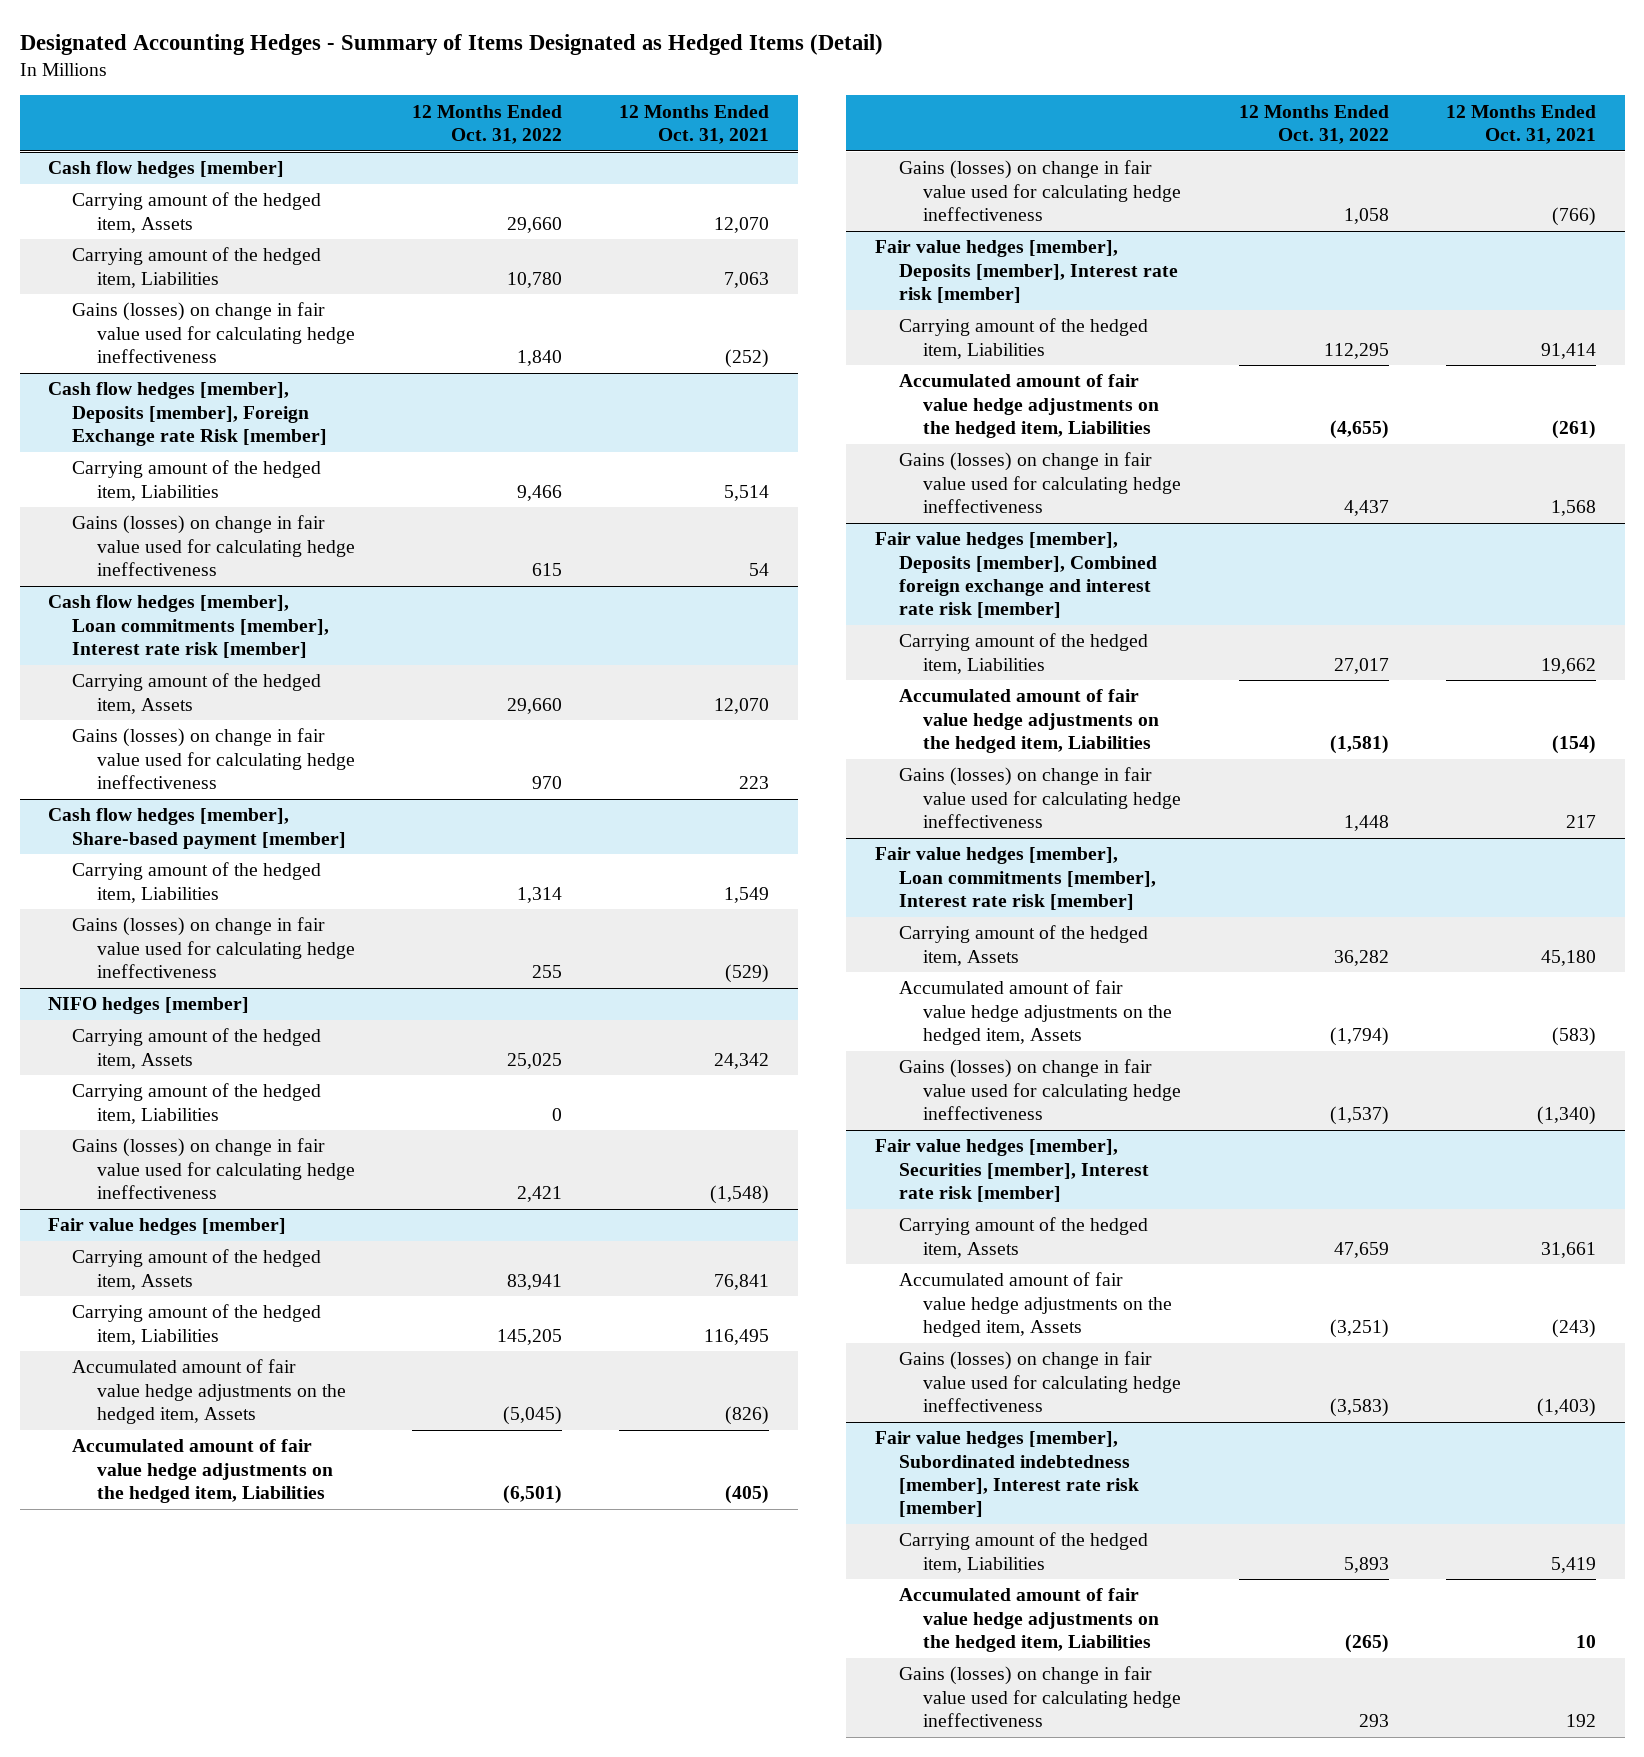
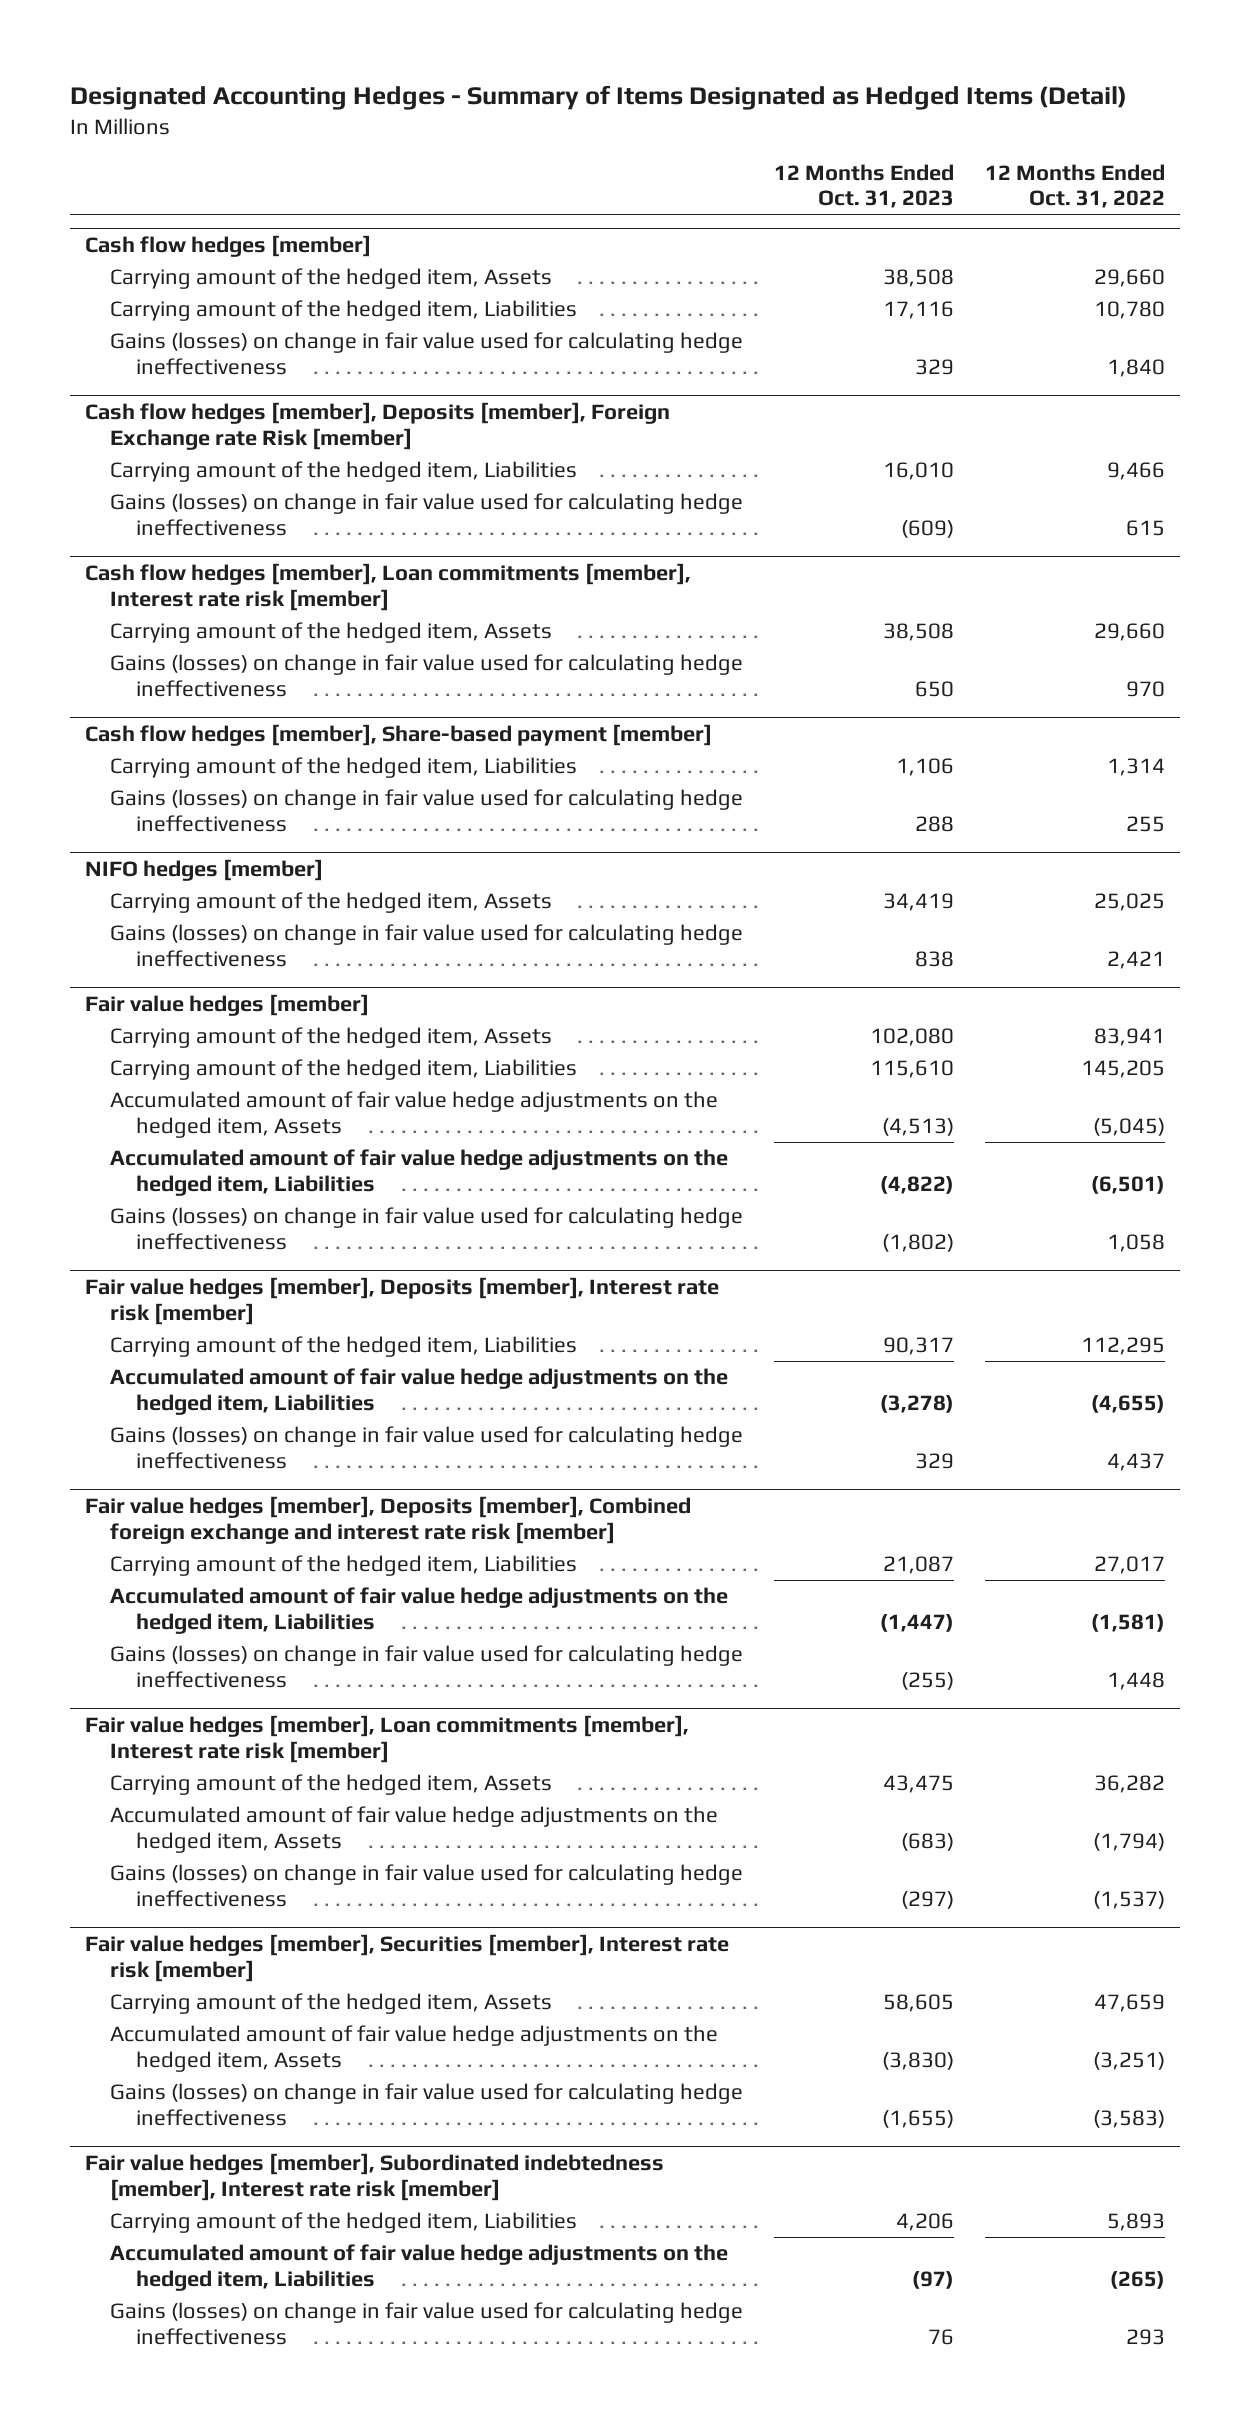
- | 12 Months Ended Oct. 31, 2022 | 12 Months Ended Oct. 31, 2021
+ | 12 Months Ended Oct. 31, 2023 | 12 Months Ended Oct. 31, 2022
@ NIFO hedges [member]
- Carrying amount of the hedged item, Liabilities | 0 |

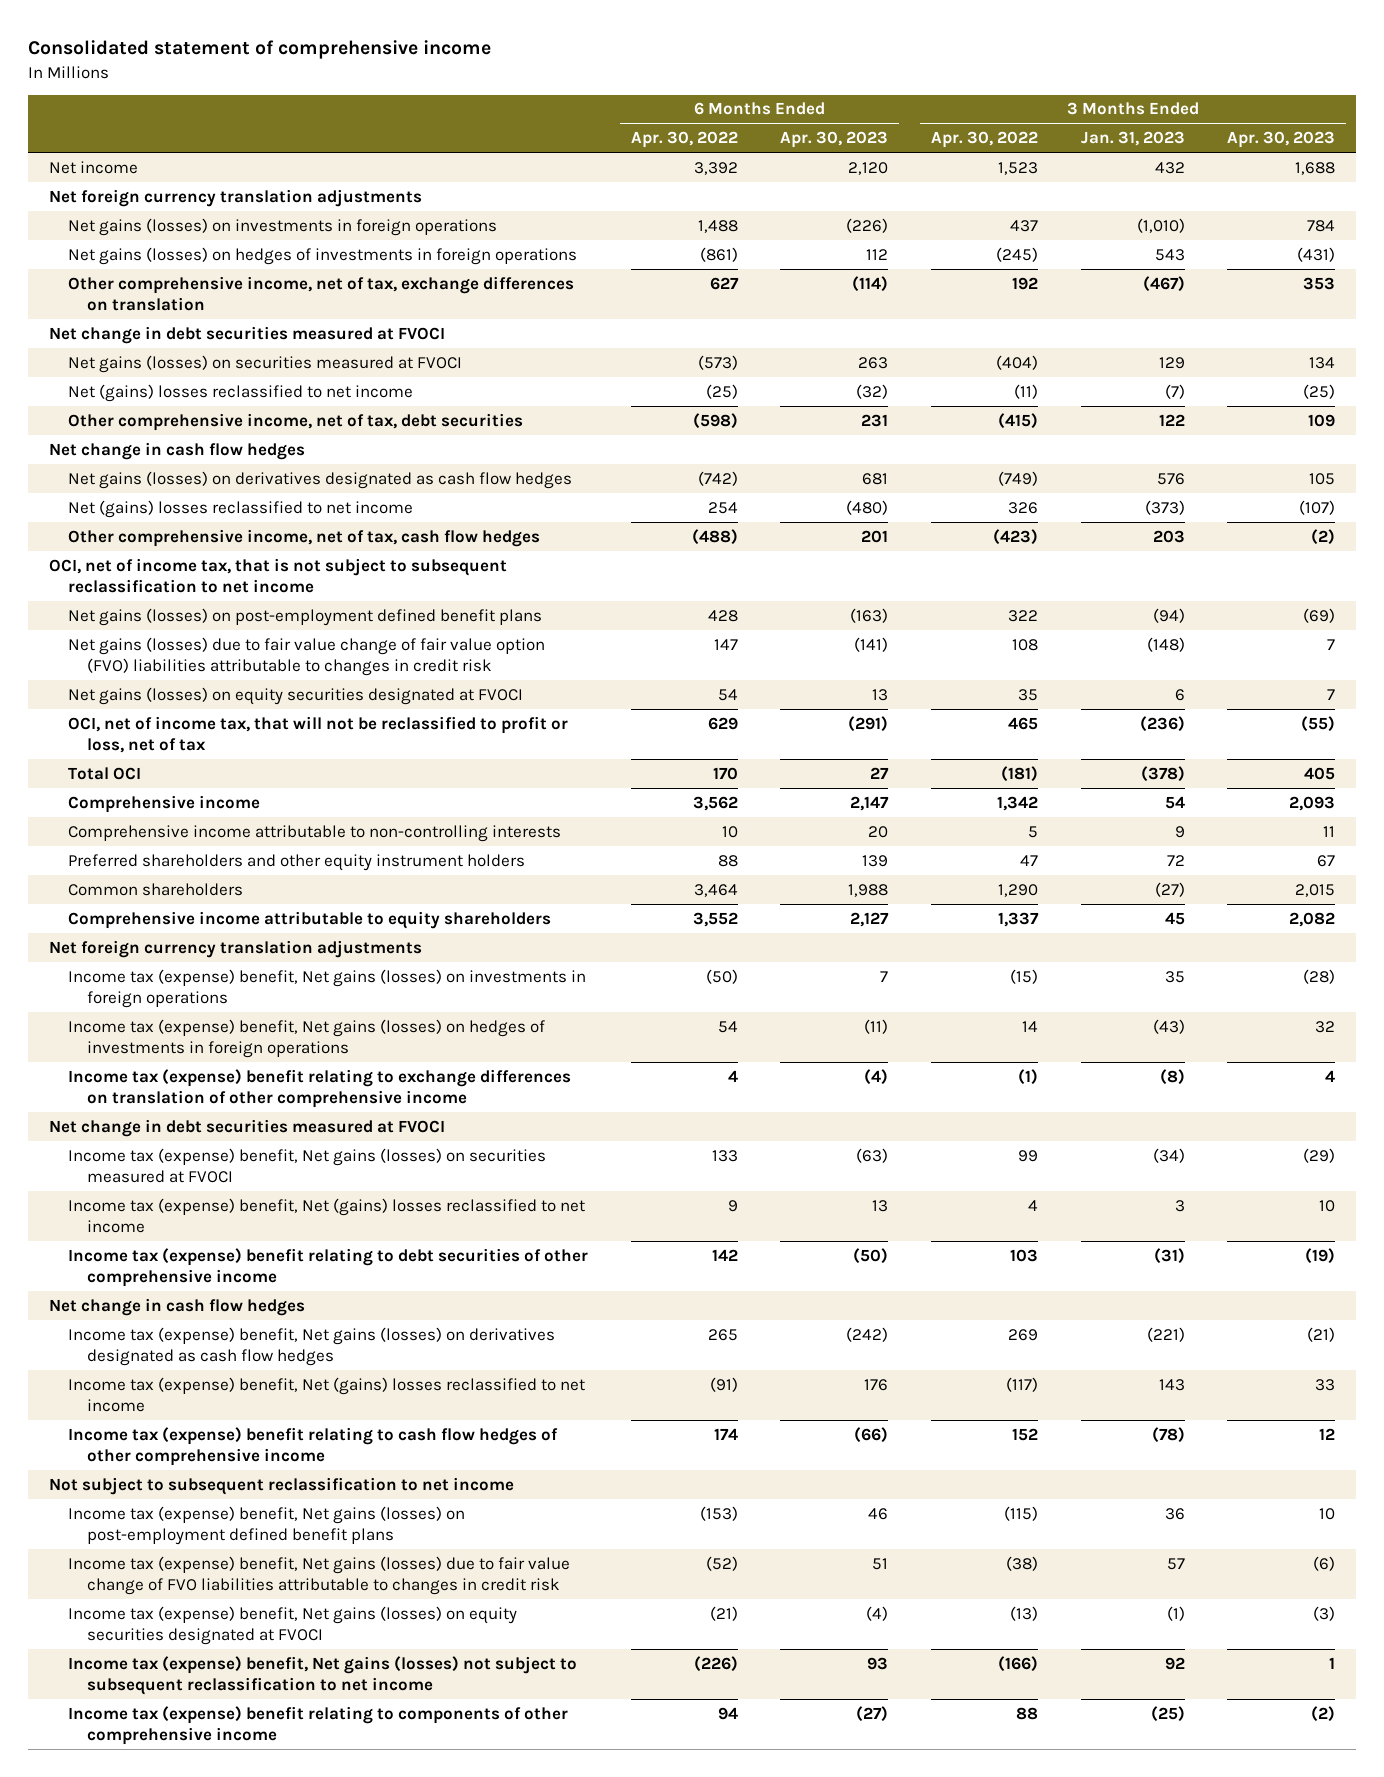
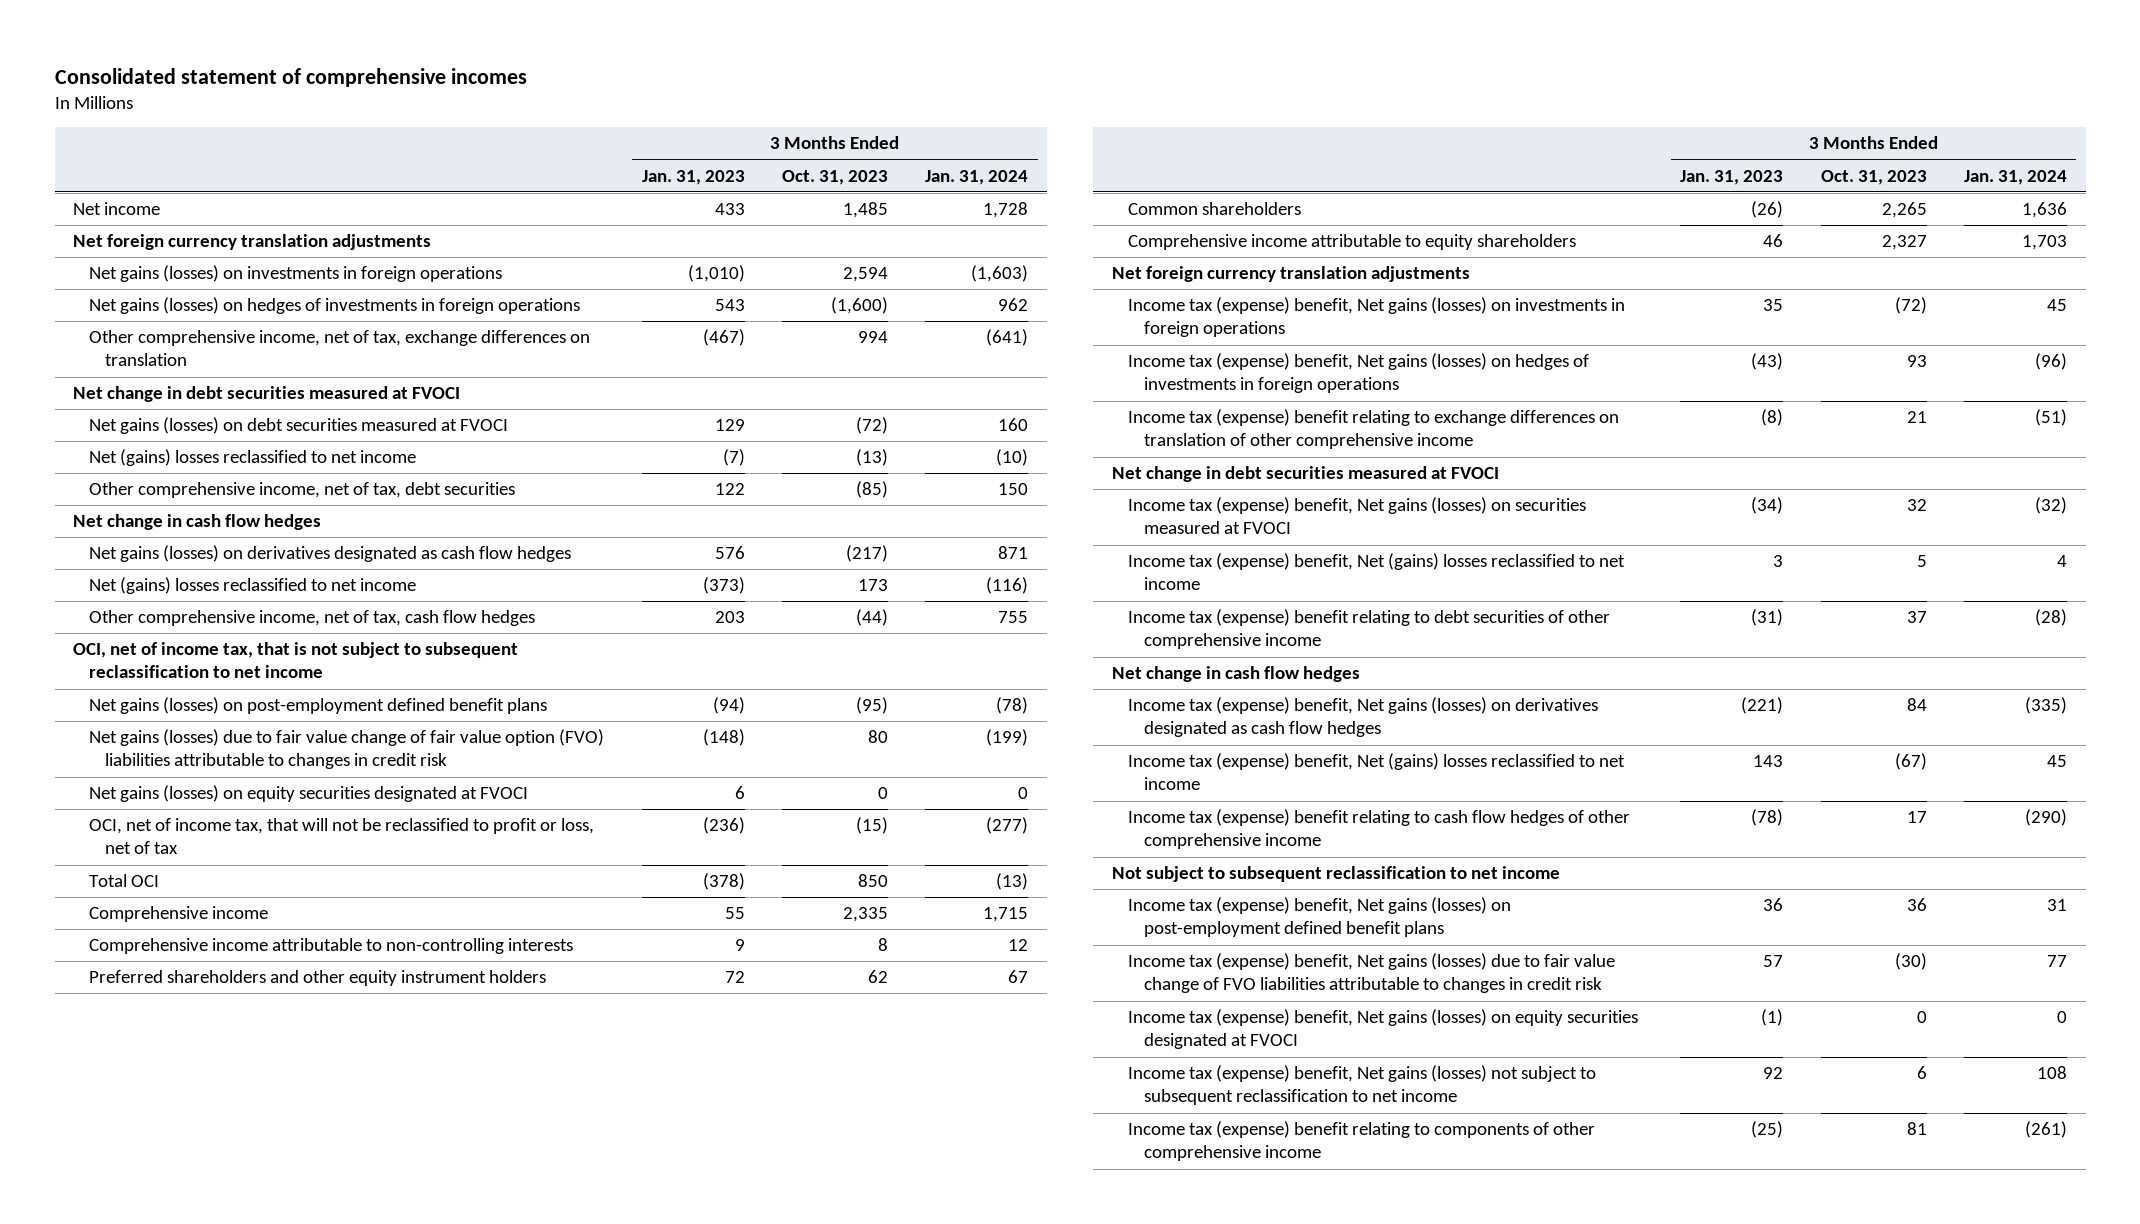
- Consolidated statement of comprehensive income
+ Consolidated statement of comprehensive incomes
- | 6 Months Ended Apr. 30, 2022 | 6 Months Ended Apr. 30, 2023 | 3 Months Ended Apr. 30, 2022 | 3 Months Ended Jan. 31, 2023 | 3 Months Ended Apr. 30, 2023
+ | 3 Months Ended Jan. 31, 2023 | 3 Months Ended Oct. 31, 2023 | 3 Months Ended Jan. 31, 2024
- Net income | 3,392 | 2,120 | 1,523 | 432 | 1,688
+ Net income | 433 | 1,485 | 1,728
- Net gains (losses) on securities measured at FVOCI | (573) | 263 | (404) | 129 | 134
+ Net gains (losses) on debt securities measured at FVOCI | 129 | (72) | 160
- Comprehensive income | 3,562 | 2,147 | 1,342 | 54 | 2,093
+ Comprehensive income | 55 | 2,335 | 1,715
- Common shareholders | 3,464 | 1,988 | 1,290 | (27) | 2,015
- Comprehensive income attributable to equity shareholders | 3,552 | 2,127 | 1,337 | 45 | 2,082
+ Common shareholders | (26) | 2,265 | 1,636
+ Comprehensive income attributable to equity shareholders | 46 | 2,327 | 1,703

